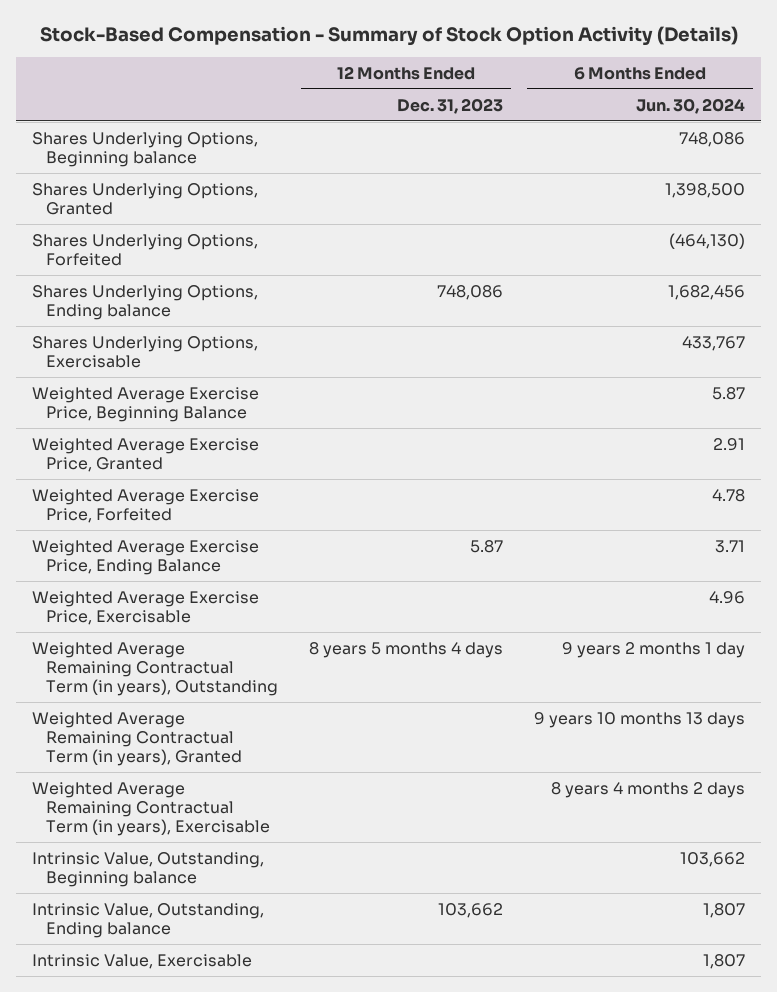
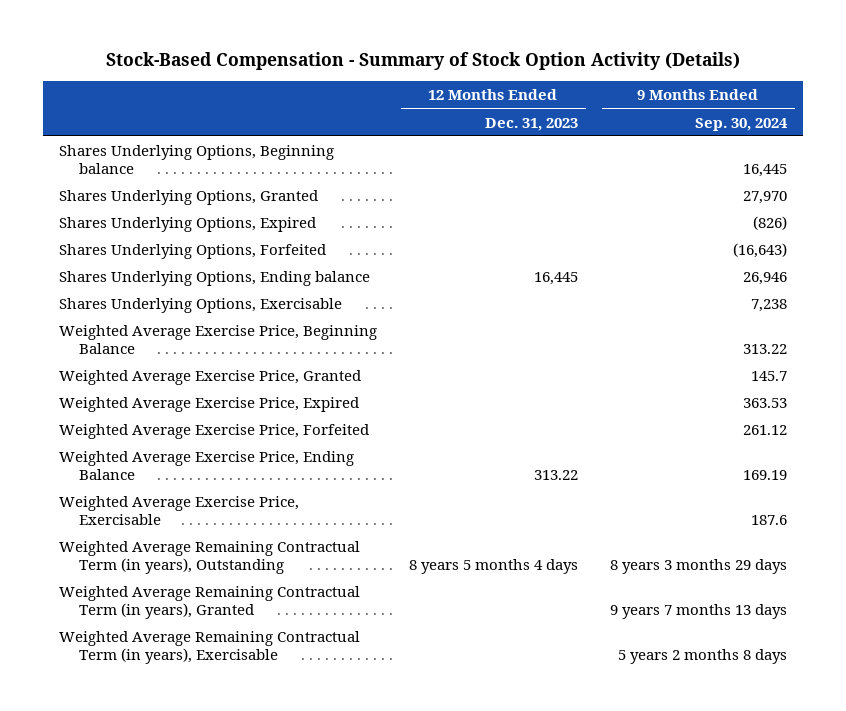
- | 12 Months Ended Dec. 31, 2023 | 6 Months Ended Jun. 30, 2024
+ | 12 Months Ended Dec. 31, 2023 | 9 Months Ended Sep. 30, 2024
+ Shares Underlying Options, Expired | | (826)
- Shares Underlying Options, Ending balance | 748,086 | 1,682,456
+ Shares Underlying Options, Ending balance | 16,445 | 26,946
+ Weighted Average Exercise Price, Expired | | 363.53
- Weighted Average Exercise Price, Ending Balance | 5.87 | 3.71
+ Weighted Average Exercise Price, Ending Balance | 313.22 | 169.19
- Intrinsic Value, Outstanding, Beginning balance | | 103,662
- Intrinsic Value, Outstanding, Ending balance | 103,662 | 1,807
- Intrinsic Value, Exercisable | | 1,807

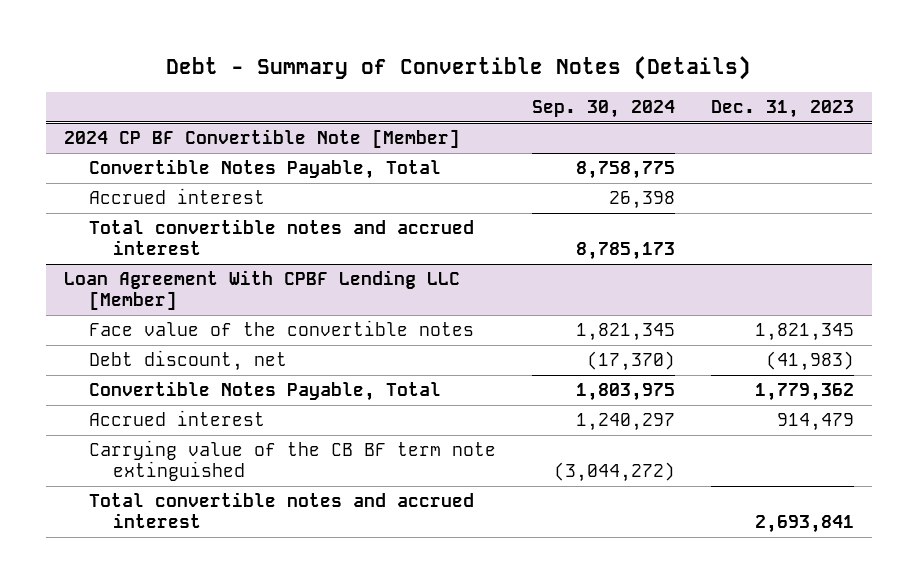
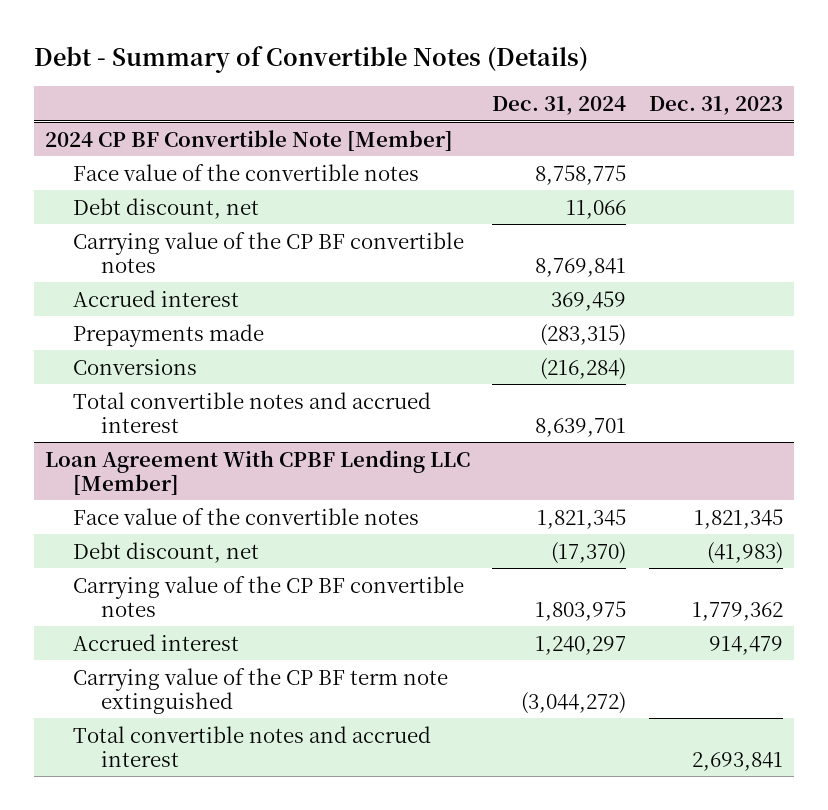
- | Sep. 30, 2024 | Dec. 31, 2023
+ | Dec. 31, 2024 | Dec. 31, 2023
@ 2024 CP BF Convertible Note [Member]
- Convertible Notes Payable, Total | 8,758,775 |
+ Face value of the convertible notes | 8,758,775 |
+ Debt discount, net | 11,066 |
+ Carrying value of the CP BF convertible notes | 8,769,841 |
+ Prepayments made | (283,315) |
+ Conversions | (216,284) |
@ Loan Agreement With CPBF Lending LLC [Member]
- Convertible Notes Payable, Total | 1,803,975 | 1,779,362
+ Carrying value of the CP BF convertible notes | 1,803,975 | 1,779,362
- Carrying value of the CB BF term note extinguished | (3,044,272) |
+ Carrying value of the CP BF term note extinguished | (3,044,272) |

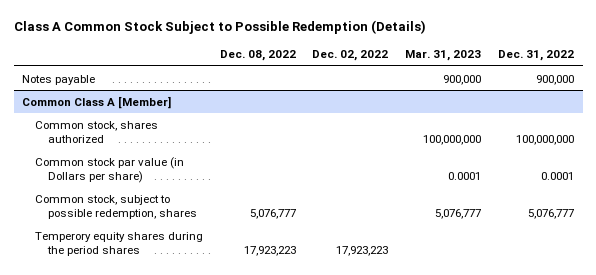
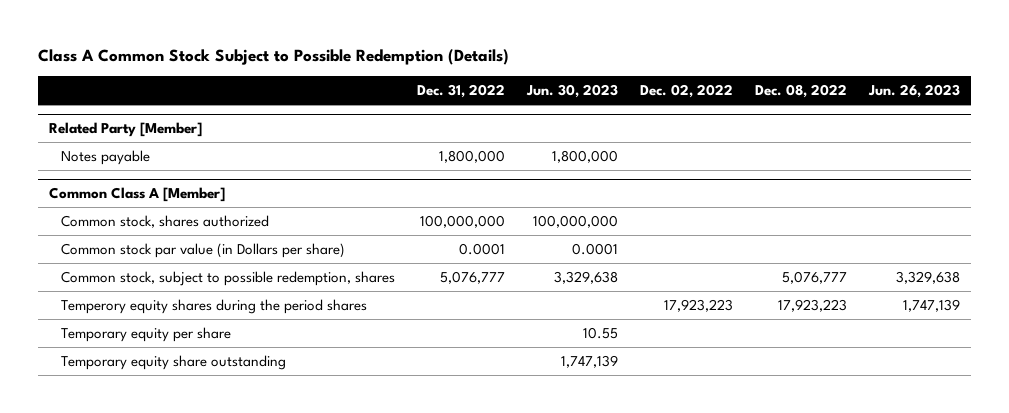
- | Dec. 08, 2022 | Dec. 02, 2022 | Mar. 31, 2023 | Dec. 31, 2022
+ | Dec. 31, 2022 | Jun. 30, 2023 | Dec. 02, 2022 | Dec. 08, 2022 | Jun. 26, 2023
- Notes payable | | | 900,000 | 900,000
+ Related Party [Member]
+ Notes payable | 1,800,000 | 1,800,000 | | |
@ Common Class A [Member]
+ Temporary equity per share | | 10.55 | | |
+ Temporary equity share outstanding | | 1,747,139 | | |

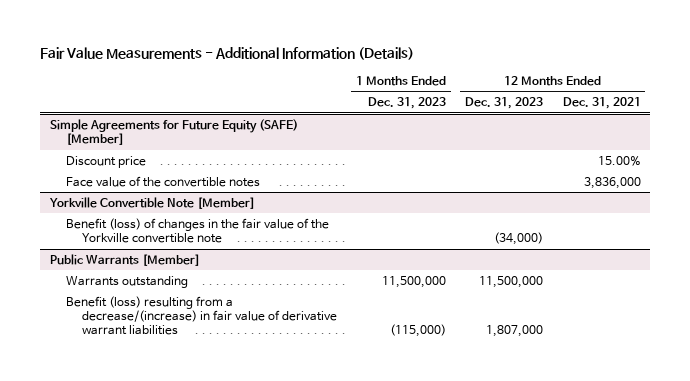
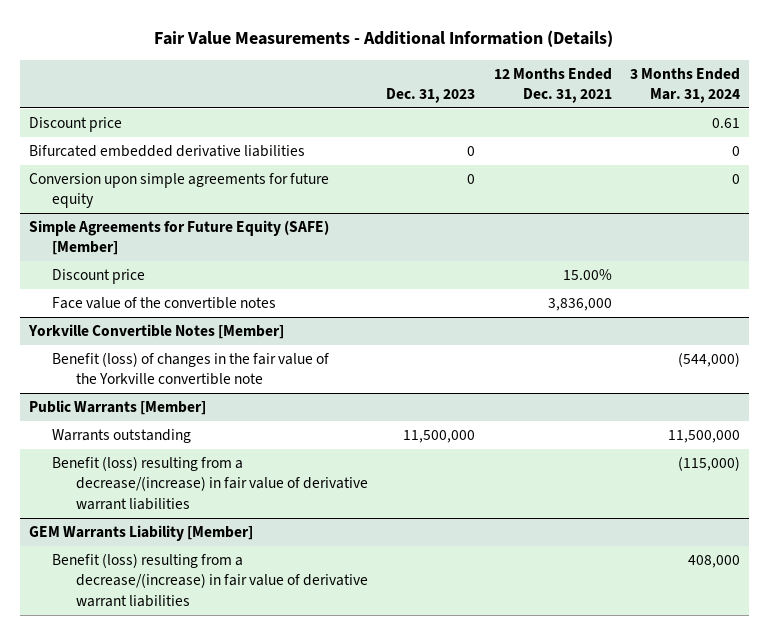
- | 1 Months Ended Dec. 31, 2023 | 12 Months Ended Dec. 31, 2023 | 12 Months Ended Dec. 31, 2021
+ | Dec. 31, 2023 | 12 Months Ended Dec. 31, 2021 | 3 Months Ended Mar. 31, 2024
+ Discount price | | | 0.61
+ Bifurcated embedded derivative liabilities | 0 | | 0
+ Conversion upon simple agreements for future equity | 0 | | 0
- Yorkville Convertible Note [Member]
+ Yorkville Convertible Notes [Member]
+ GEM Warrants Liability [Member]
+ Benefit (loss) resulting from a decrease/(increase) in fair value of derivative warrant liabilities | | | 408,000

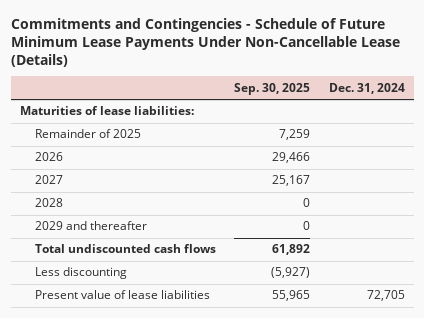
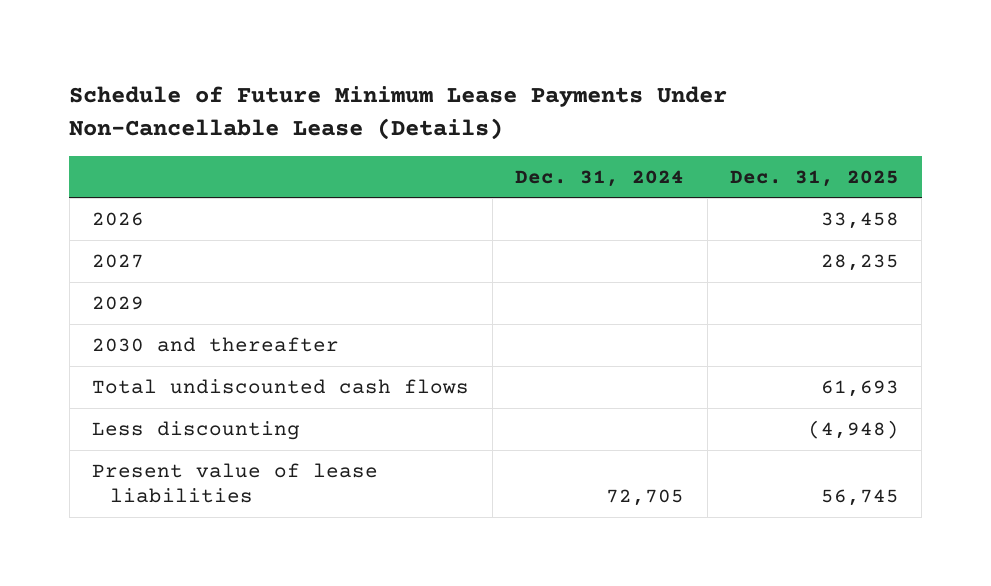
- Commitments and Contingencies - Schedule of Future Minimum Lease Payments Under Non-Cancellable Lease (Details)
+ Schedule of Future Minimum Lease Payments Under Non-Cancellable Lease (Details)
- | Sep. 30, 2025 | Dec. 31, 2024
+ | Dec. 31, 2024 | Dec. 31, 2025
- Maturities of lease liabilities:
- Remainder of 2025 | 7,259 |
- 2028 | 0 |
- 2029 and thereafter | 0 |
+ 2029
+ 2030 and thereafter

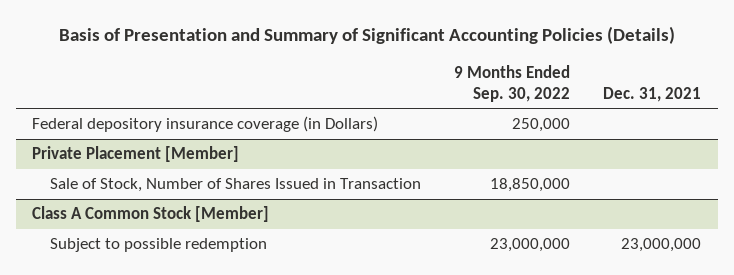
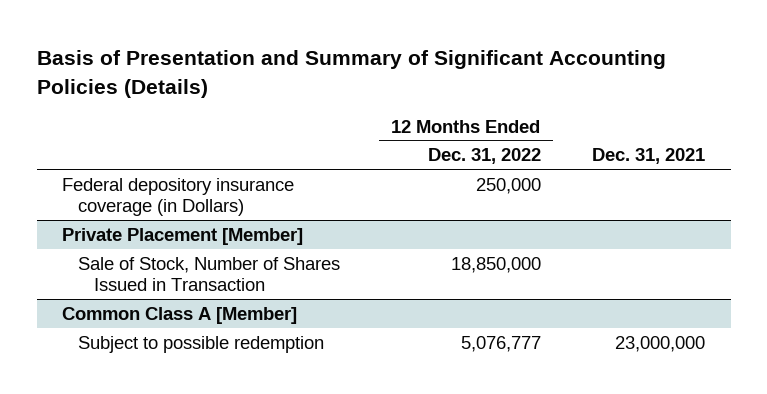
- | 9 Months Ended Sep. 30, 2022 | Dec. 31, 2021
+ | 12 Months Ended Dec. 31, 2022 | Dec. 31, 2021
- Class A Common Stock [Member]
+ Common Class A [Member]

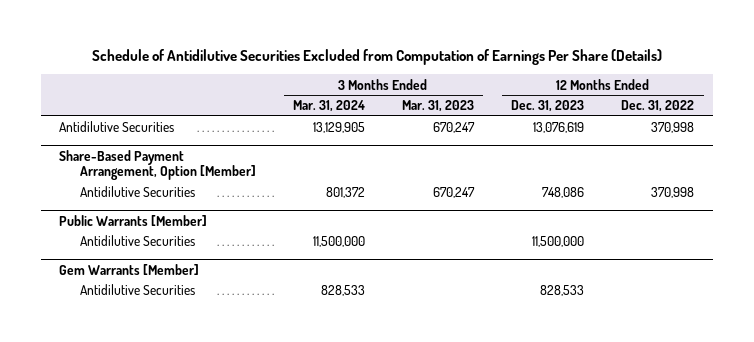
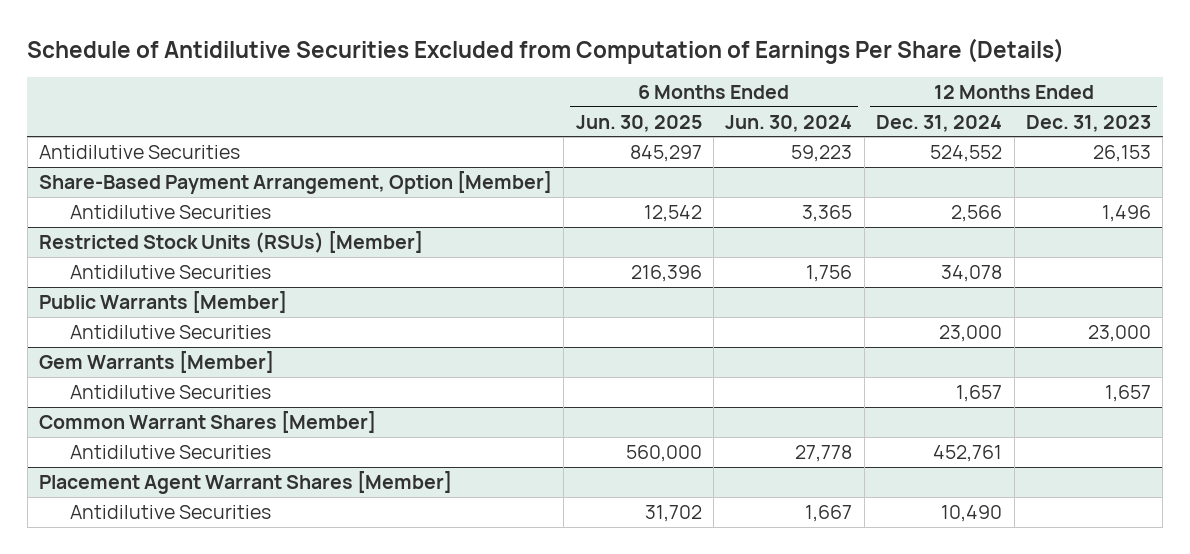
- | 3 Months Ended Mar. 31, 2024 | 3 Months Ended Mar. 31, 2023 | 12 Months Ended Dec. 31, 2023 | 12 Months Ended Dec. 31, 2022
+ | 6 Months Ended Jun. 30, 2025 | 6 Months Ended Jun. 30, 2024 | 12 Months Ended Dec. 31, 2024 | 12 Months Ended Dec. 31, 2023
- Antidilutive Securities | 13,129,905 | 670,247 | 13,076,619 | 370,998
+ Antidilutive Securities | 845,297 | 59,223 | 524,552 | 26,153
@ Share-Based Payment Arrangement, Option [Member]
- Antidilutive Securities | 801,372 | 670,247 | 748,086 | 370,998
+ Antidilutive Securities | 12,542 | 3,365 | 2,566 | 1,496
+ Restricted Stock Units (RSUs) [Member]
+ Antidilutive Securities | 216,396 | 1,756 | 34,078 |
@ Public Warrants [Member]
- Antidilutive Securities | 11,500,000 | | 11,500,000 |
+ Antidilutive Securities | | | 23,000 | 23,000
@ Gem Warrants [Member]
- Antidilutive Securities | 828,533 | | 828,533 |
+ Antidilutive Securities | | | 1,657 | 1,657
+ Common Warrant Shares [Member]
+ Antidilutive Securities | 560,000 | 27,778 | 452,761 |
+ Placement Agent Warrant Shares [Member]
+ Antidilutive Securities | 31,702 | 1,667 | 10,490 |

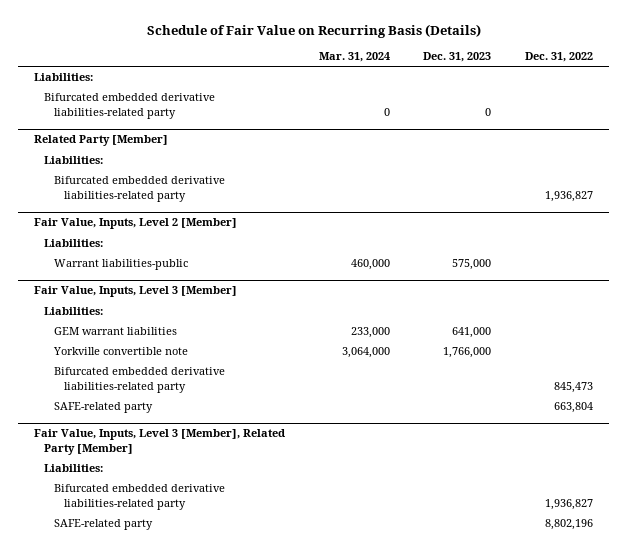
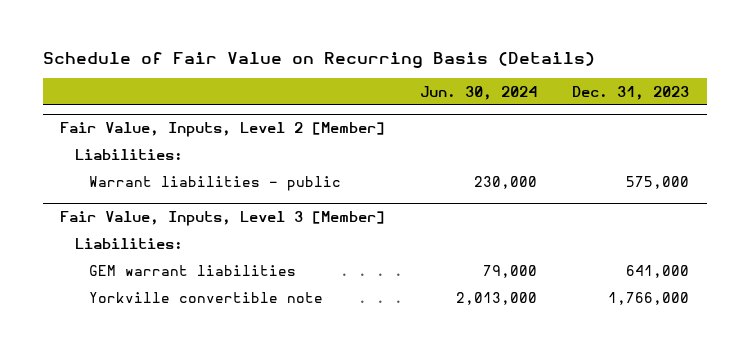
- | Mar. 31, 2024 | Dec. 31, 2023 | Dec. 31, 2022
+ | Jun. 30, 2024 | Dec. 31, 2023
- Liabilities:
- Bifurcated embedded derivative liabilities-related party | 0 | 0 |
- Related Party [Member]
- Liabilities:
- Bifurcated embedded derivative liabilities-related party | | | 1,936,827
@ Fair Value, Inputs, Level 2 [Member]
- Warrant liabilities-public | 460,000 | 575,000 |
+ Warrant liabilities - public | 230,000 | 575,000
@ Fair Value, Inputs, Level 3 [Member]
- Bifurcated embedded derivative liabilities-related party | | | 845,473
- SAFE-related party | | | 663,804
- Fair Value, Inputs, Level 3 [Member], Related Party [Member]
- Liabilities:
- Bifurcated embedded derivative liabilities-related party | | | 1,936,827
- SAFE-related party | | | 8,802,196

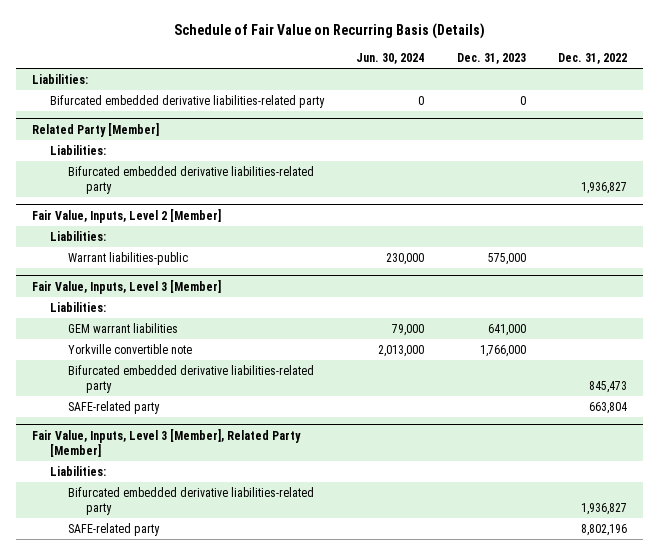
- | Jun. 30, 2024 | Dec. 31, 2023
+ | Jun. 30, 2024 | Dec. 31, 2023 | Dec. 31, 2022
+ Liabilities:
+ Bifurcated embedded derivative liabilities-related party | 0 | 0 |
+ Related Party [Member]
+ Liabilities:
+ Bifurcated embedded derivative liabilities-related party | | | 1,936,827
@ Fair Value, Inputs, Level 2 [Member]
- Warrant liabilities - public | 230,000 | 575,000
+ Warrant liabilities-public | 230,000 | 575,000 |
@ Fair Value, Inputs, Level 3 [Member]
+ Bifurcated embedded derivative liabilities-related party | | | 845,473
+ SAFE-related party | | | 663,804
+ Fair Value, Inputs, Level 3 [Member], Related Party [Member]
+ Liabilities:
+ Bifurcated embedded derivative liabilities-related party | | | 1,936,827
+ SAFE-related party | | | 8,802,196

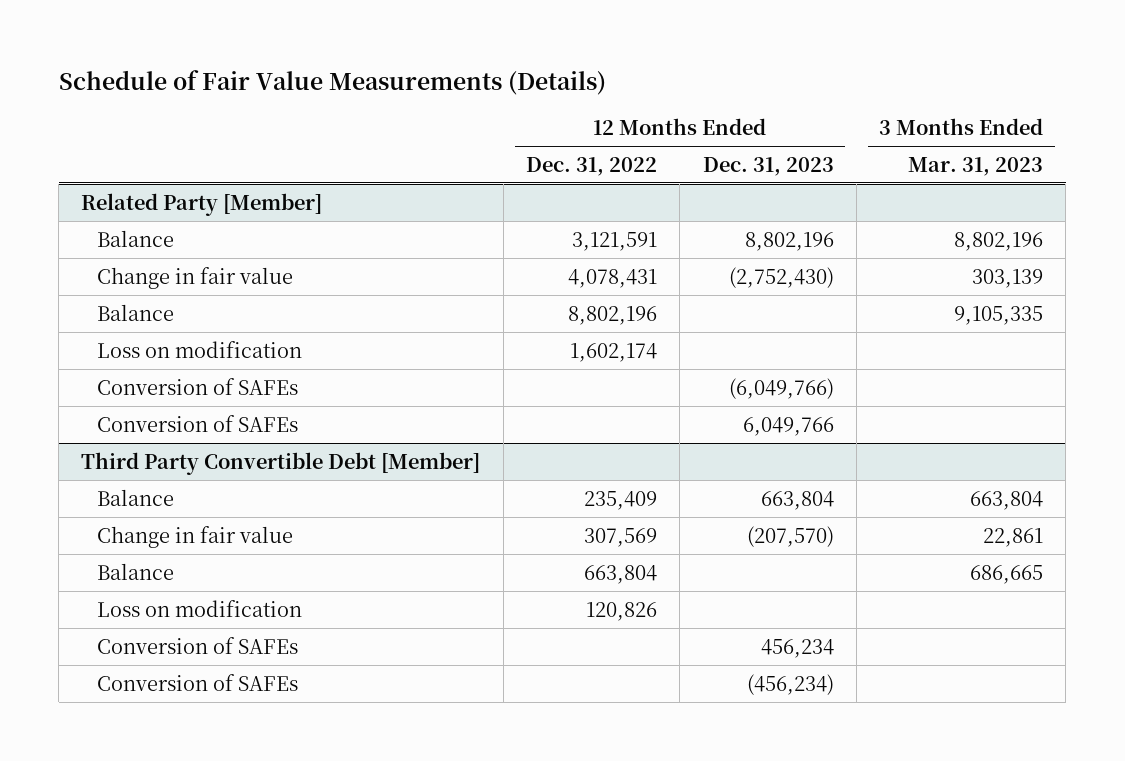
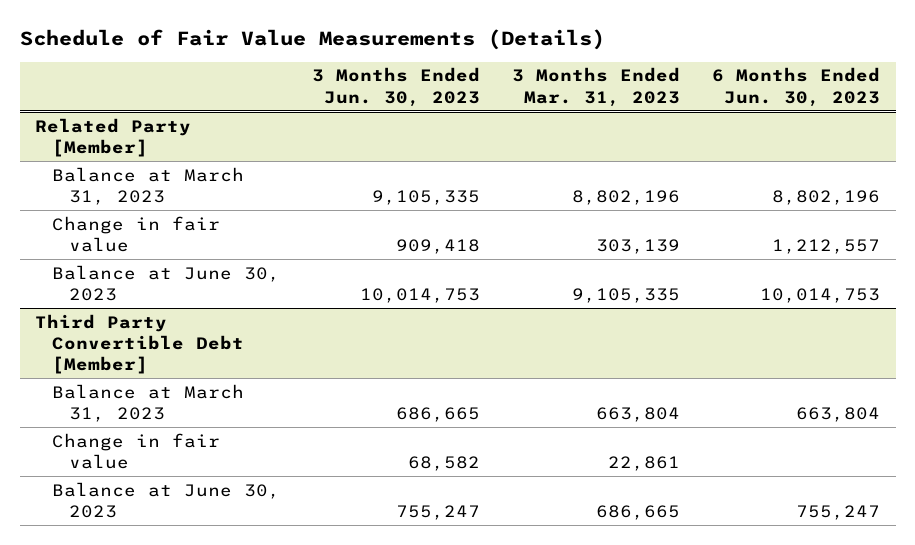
- | 12 Months Ended Dec. 31, 2022 | 12 Months Ended Dec. 31, 2023 | 3 Months Ended Mar. 31, 2023
+ | 3 Months Ended Jun. 30, 2023 | 3 Months Ended Mar. 31, 2023 | 6 Months Ended Jun. 30, 2023
@ Related Party [Member]
- Balance | 3,121,591 | 8,802,196 | 8,802,196
+ Balance at March 31, 2023 | 9,105,335 | 8,802,196 | 8,802,196
- Balance | 8,802,196 | | 9,105,335
- Loss on modification | 1,602,174 | |
- Conversion of SAFEs | | (6,049,766) |
- Conversion of SAFEs | | 6,049,766 |
+ Balance at June 30, 2023 | 10,014,753 | 9,105,335 | 10,014,753
@ Third Party Convertible Debt [Member]
- Balance | 235,409 | 663,804 | 663,804
+ Balance at March 31, 2023 | 686,665 | 663,804 | 663,804
- Balance | 663,804 | | 686,665
- Loss on modification | 120,826 | |
- Conversion of SAFEs | | 456,234 |
- Conversion of SAFEs | | (456,234) |
+ Balance at June 30, 2023 | 755,247 | 686,665 | 755,247

